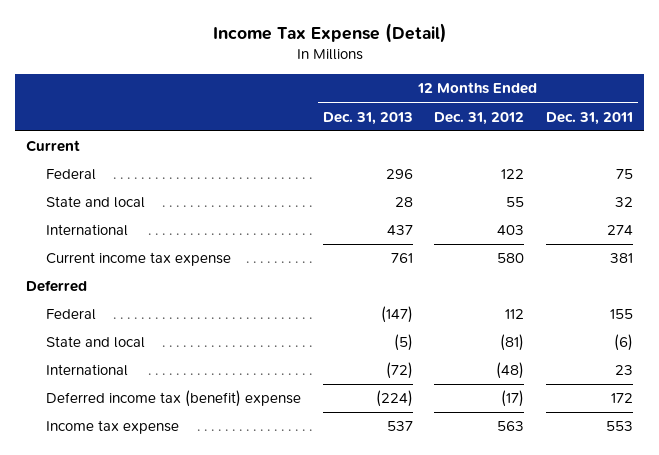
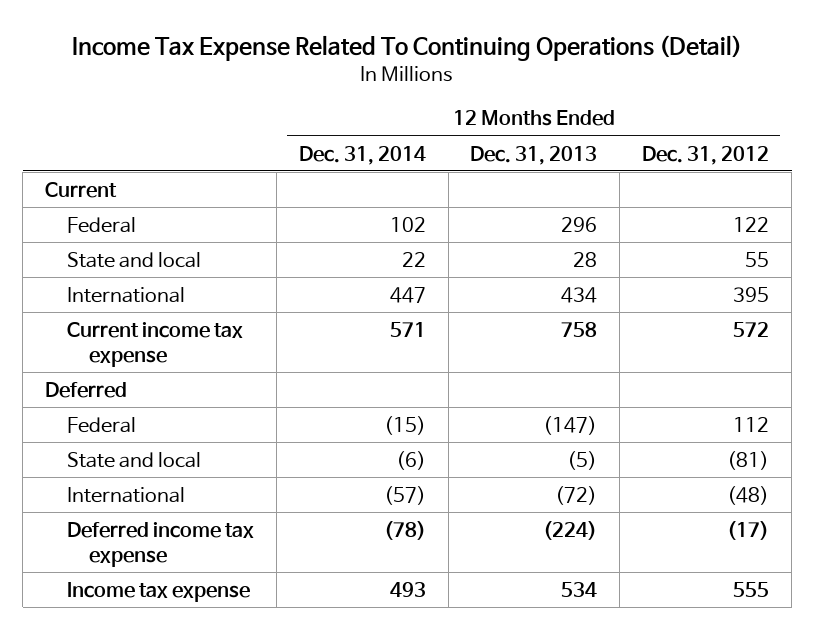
- Income Tax Expense (Detail)
+ Income Tax Expense Related To Continuing Operations (Detail)
- | 12 Months Ended Dec. 31, 2013 | 12 Months Ended Dec. 31, 2012 | 12 Months Ended Dec. 31, 2011
+ | 12 Months Ended Dec. 31, 2014 | 12 Months Ended Dec. 31, 2013 | 12 Months Ended Dec. 31, 2012
- International | 437 | 403 | 274
- Current income tax expense | 761 | 580 | 381
+ International | 447 | 434 | 395
+ Current income tax expense | 571 | 758 | 572
- Deferred income tax (benefit) expense | (224) | (17) | 172
- Income tax expense | 537 | 563 | 553
+ Deferred income tax expense | (78) | (224) | (17)
+ Income tax expense | 493 | 534 | 555

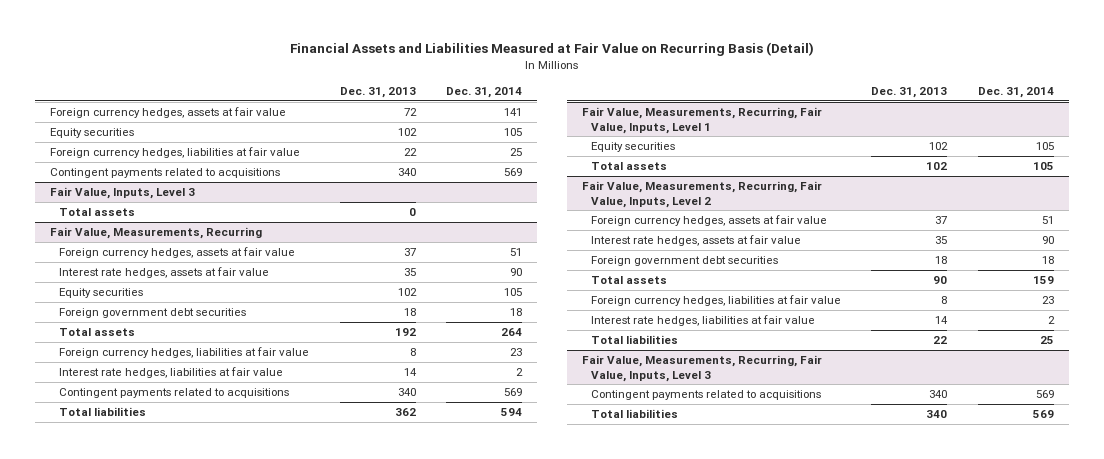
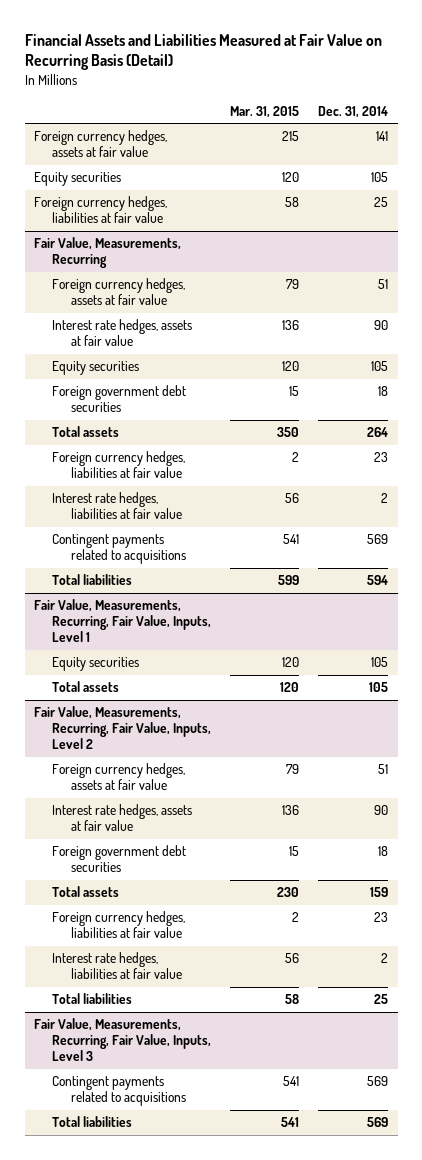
- | Dec. 31, 2013 | Dec. 31, 2014
+ | Mar. 31, 2015 | Dec. 31, 2014
- Contingent payments related to acquisitions | 340 | 569
- Fair Value, Inputs, Level 3
- Total assets | 0 |

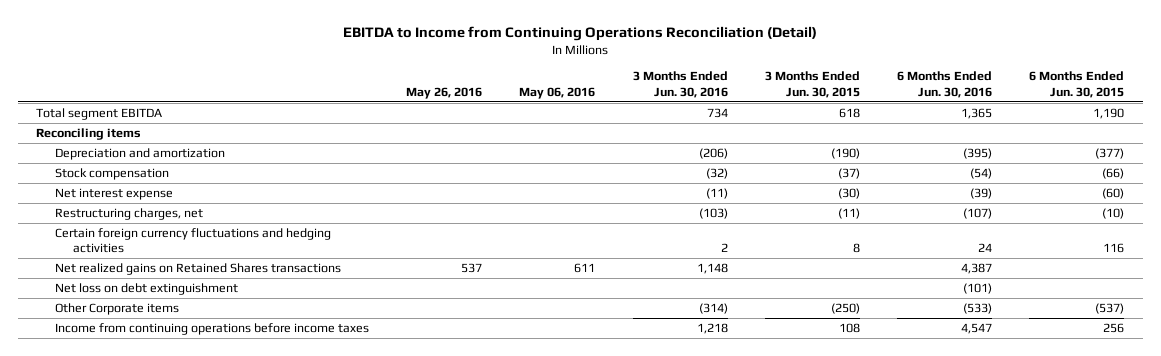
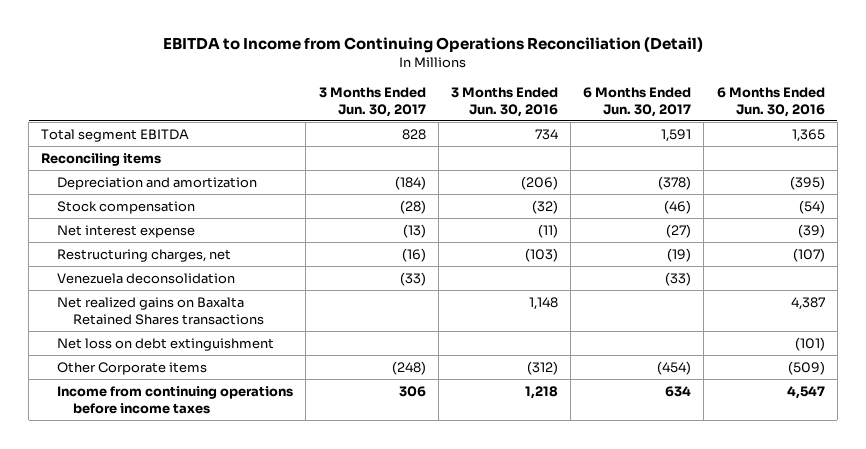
- | May 26, 2016 | May 06, 2016 | 3 Months Ended Jun. 30, 2016 | 3 Months Ended Jun. 30, 2015 | 6 Months Ended Jun. 30, 2016 | 6 Months Ended Jun. 30, 2015
+ | 3 Months Ended Jun. 30, 2017 | 3 Months Ended Jun. 30, 2016 | 6 Months Ended Jun. 30, 2017 | 6 Months Ended Jun. 30, 2016
- Certain foreign currency fluctuations and hedging activities | | | 2 | 8 | 24 | 116
- Net realized gains on Retained Shares transactions | 537 | 611 | 1,148 | | 4,387 |
+ Venezuela deconsolidation | (33) | | (33) |
+ Net realized gains on Baxalta Retained Shares transactions | | 1,148 | | 4,387
- Other Corporate items | | | (314) | (250) | (533) | (537)
+ Other Corporate items | (248) | (312) | (454) | (509)

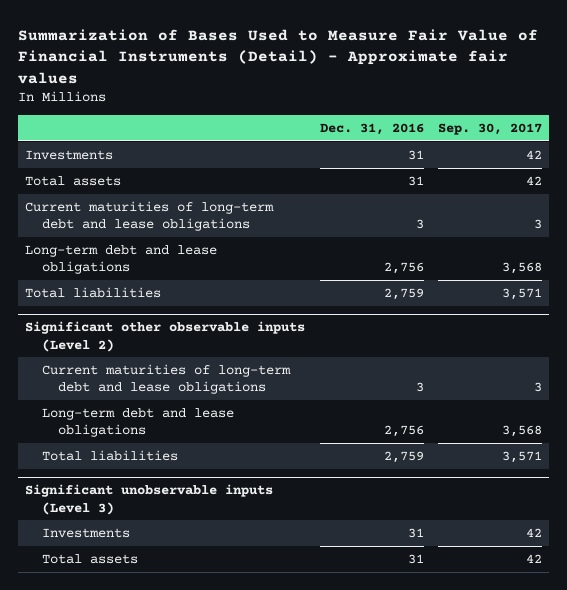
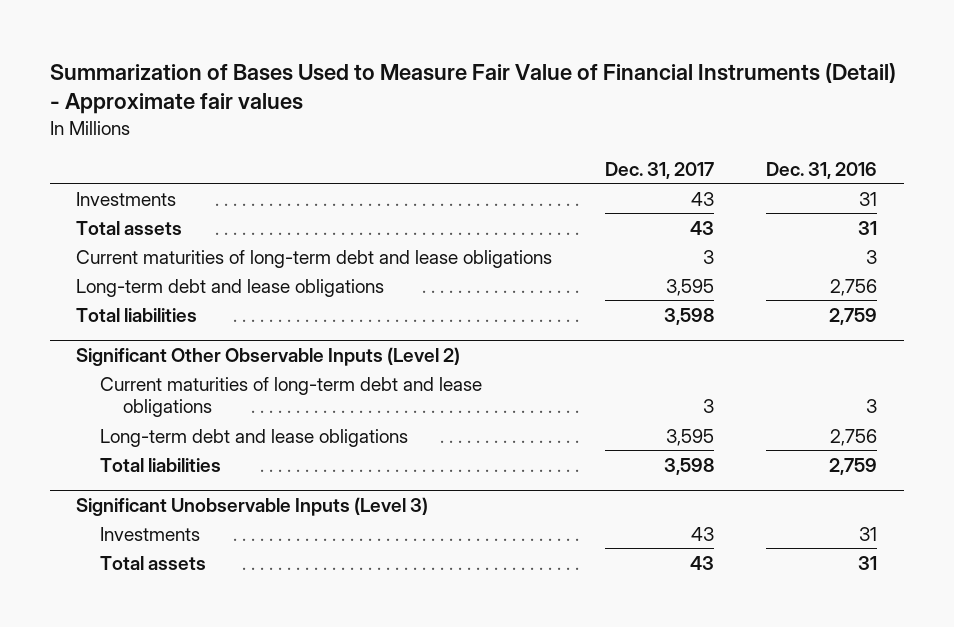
- | Dec. 31, 2016 | Sep. 30, 2017
+ | Dec. 31, 2017 | Dec. 31, 2016
- Significant other observable inputs (Level 2)
+ Significant Other Observable Inputs (Level 2)
- Significant unobservable inputs (Level 3)
+ Significant Unobservable Inputs (Level 3)

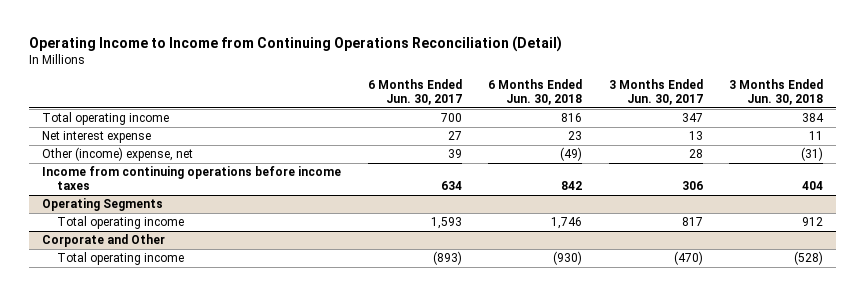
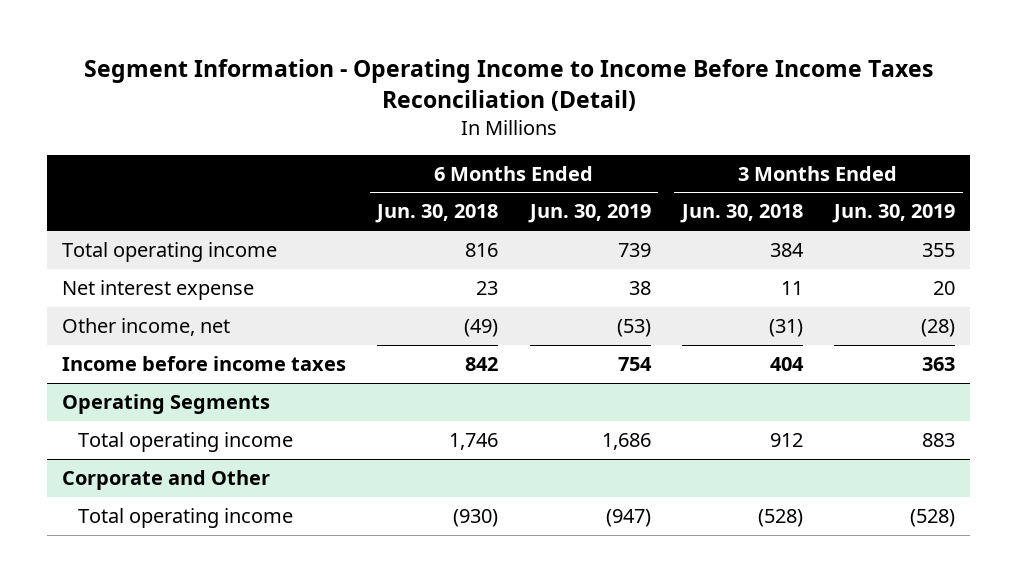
- Operating Income to Income from Continuing Operations Reconciliation (Detail)
+ Segment Information - Operating Income to Income Before Income Taxes Reconciliation (Detail)
- | 6 Months Ended Jun. 30, 2017 | 6 Months Ended Jun. 30, 2018 | 3 Months Ended Jun. 30, 2017 | 3 Months Ended Jun. 30, 2018
+ | 6 Months Ended Jun. 30, 2018 | 6 Months Ended Jun. 30, 2019 | 3 Months Ended Jun. 30, 2018 | 3 Months Ended Jun. 30, 2019
- Other (income) expense, net | 39 | (49) | 28 | (31)
- Income from continuing operations before income taxes | 634 | 842 | 306 | 404
+ Other income, net | (49) | (53) | (31) | (28)
+ Income before income taxes | 842 | 754 | 404 | 363

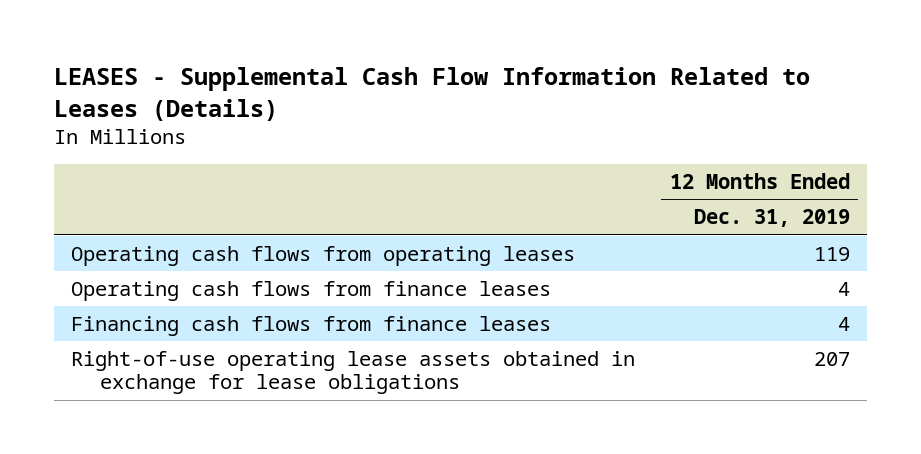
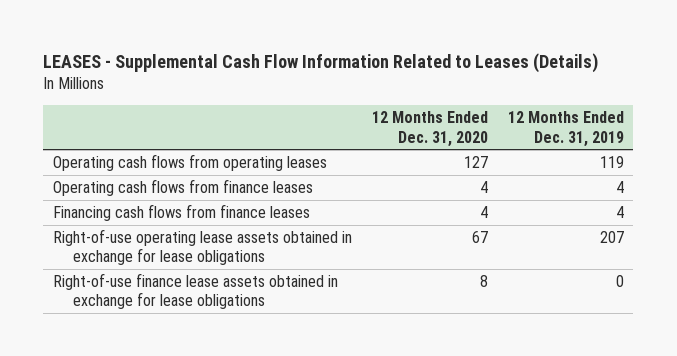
- | 12 Months Ended Dec. 31, 2019
+ | 12 Months Ended Dec. 31, 2020 | 12 Months Ended Dec. 31, 2019
+ Right-of-use finance lease assets obtained in exchange for lease obligations | 8 | 0

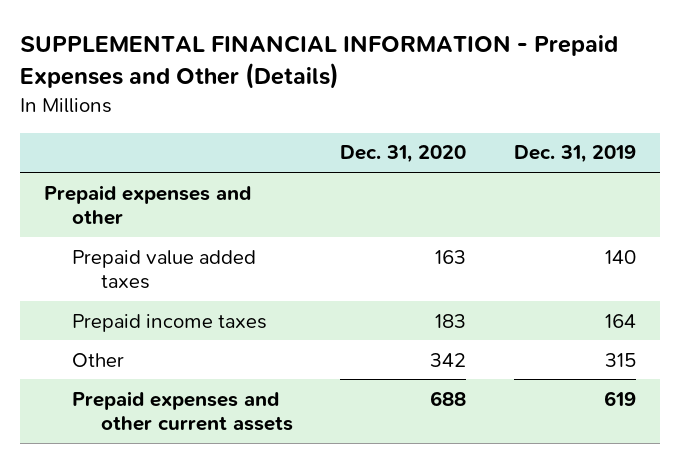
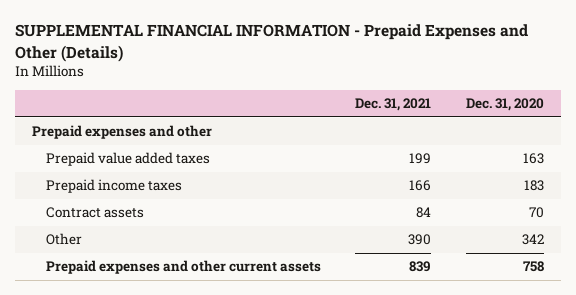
- | Dec. 31, 2020 | Dec. 31, 2019
+ | Dec. 31, 2021 | Dec. 31, 2020
+ Contract assets | 84 | 70
- Prepaid expenses and other current assets | 688 | 619
+ Prepaid expenses and other current assets | 839 | 758

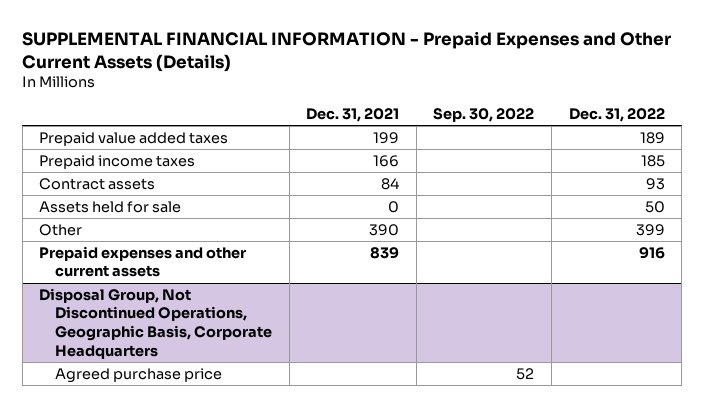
- SUPPLEMENTAL FINANCIAL INFORMATION - Prepaid Expenses and Other (Details)
+ SUPPLEMENTAL FINANCIAL INFORMATION - Prepaid Expenses and Other Current Assets (Details)
- | Dec. 31, 2021 | Dec. 31, 2020
+ | Dec. 31, 2021 | Sep. 30, 2022 | Dec. 31, 2022
- Prepaid expenses and other
+ Assets held for sale | 0 | | 50
+ Disposal Group, Not Discontinued Operations, Geographic Basis, Corporate Headquarters
+ Agreed purchase price | | 52 |

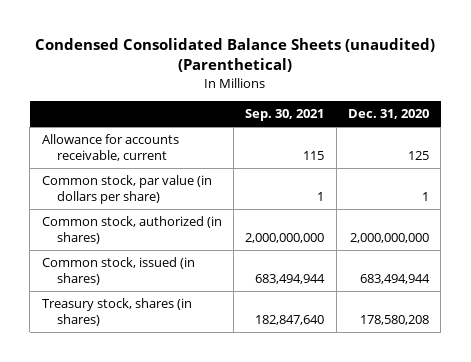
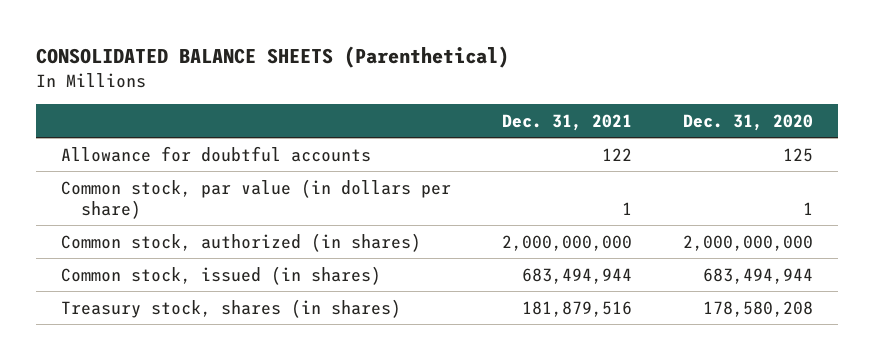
- Condensed Consolidated Balance Sheets (unaudited) (Parenthetical)
+ CONSOLIDATED BALANCE SHEETS (Parenthetical)
- | Sep. 30, 2021 | Dec. 31, 2020
+ | Dec. 31, 2021 | Dec. 31, 2020
- Allowance for accounts receivable, current | 115 | 125
+ Allowance for doubtful accounts | 122 | 125

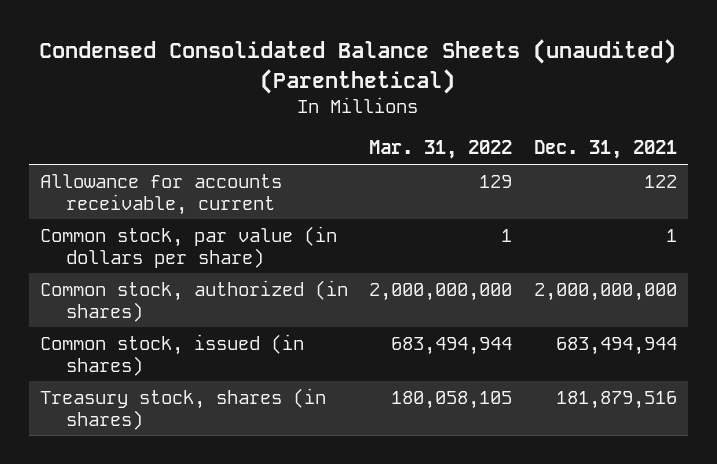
- CONSOLIDATED BALANCE SHEETS (Parenthetical)
+ Condensed Consolidated Balance Sheets (unaudited) (Parenthetical)
- | Dec. 31, 2021 | Dec. 31, 2020
+ | Mar. 31, 2022 | Dec. 31, 2021
- Allowance for doubtful accounts | 122 | 125
+ Allowance for accounts receivable, current | 129 | 122

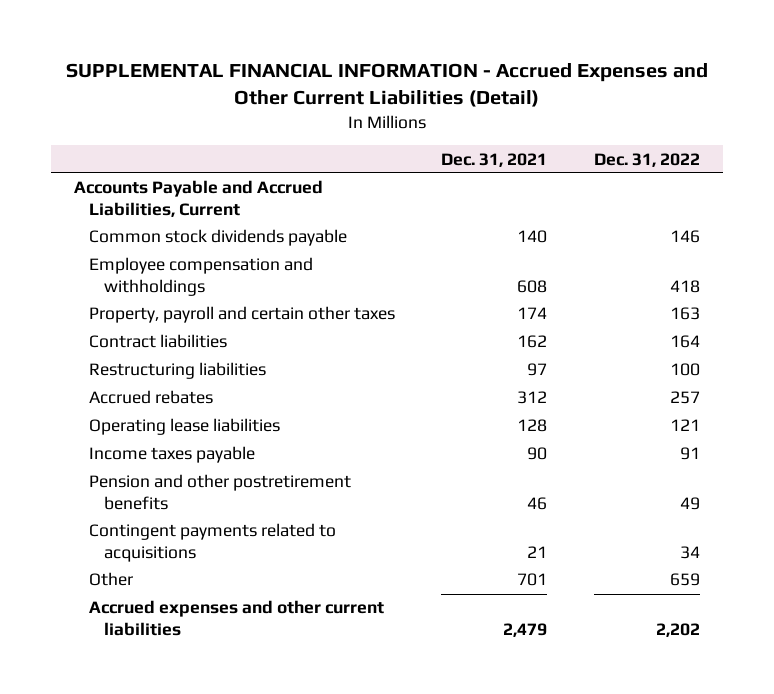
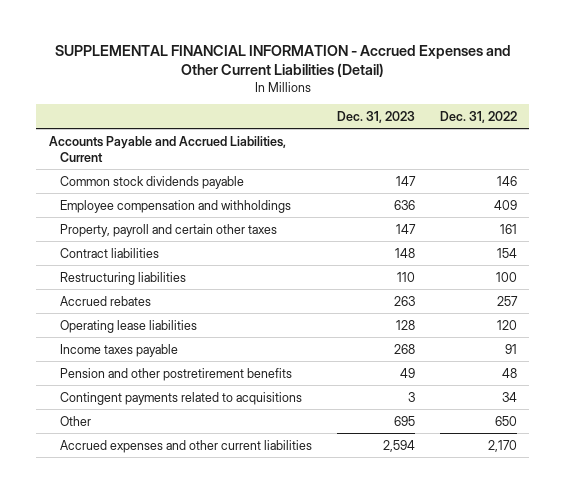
- | Dec. 31, 2021 | Dec. 31, 2022
+ | Dec. 31, 2023 | Dec. 31, 2022
- Employee compensation and withholdings | 608 | 418
- Property, payroll and certain other taxes | 174 | 163
- Contract liabilities | 162 | 164
+ Employee compensation and withholdings | 636 | 409
+ Property, payroll and certain other taxes | 147 | 161
+ Contract liabilities | 148 | 154
- Operating lease liabilities | 128 | 121
+ Operating lease liabilities | 128 | 120
- Pension and other postretirement benefits | 46 | 49
+ Pension and other postretirement benefits | 49 | 48
- Other | 701 | 659
- Accrued expenses and other current liabilities | 2,479 | 2,202
+ Other | 695 | 650
+ Accrued expenses and other current liabilities | 2,594 | 2,170

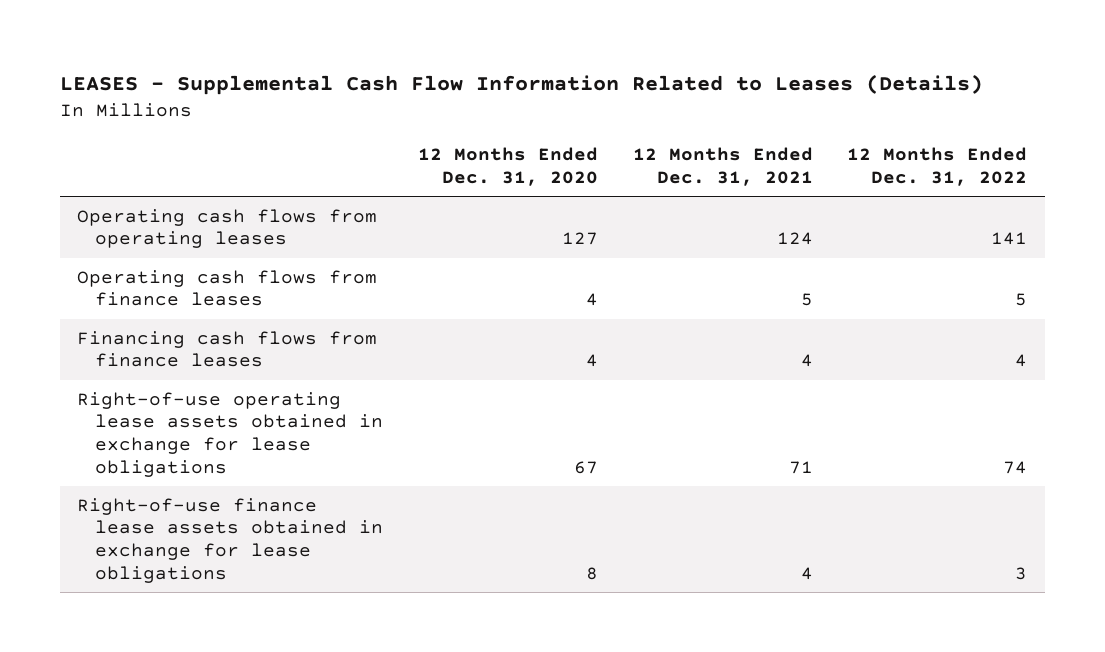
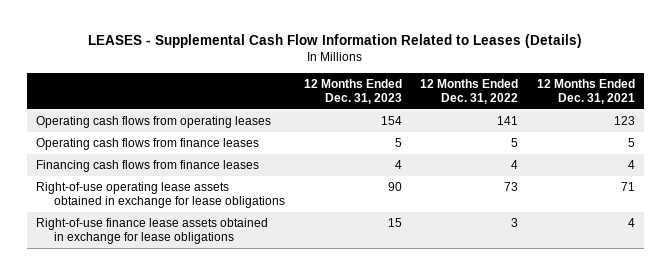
- | 12 Months Ended Dec. 31, 2020 | 12 Months Ended Dec. 31, 2021 | 12 Months Ended Dec. 31, 2022
+ | 12 Months Ended Dec. 31, 2023 | 12 Months Ended Dec. 31, 2022 | 12 Months Ended Dec. 31, 2021
- Operating cash flows from operating leases | 127 | 124 | 141
+ Operating cash flows from operating leases | 154 | 141 | 123
- Right-of-use operating lease assets obtained in exchange for lease obligations | 67 | 71 | 74
+ Right-of-use operating lease assets obtained in exchange for lease obligations | 90 | 73 | 71

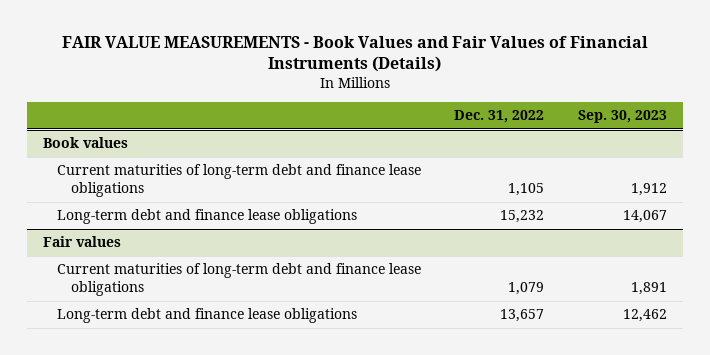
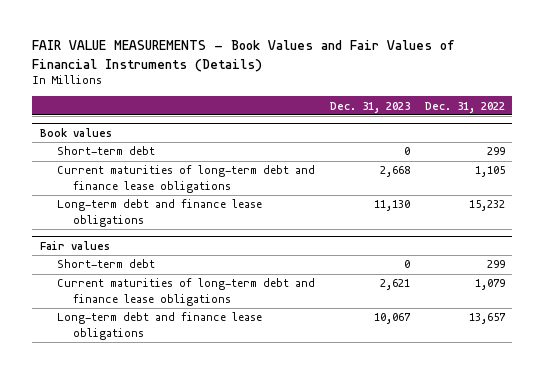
- | Dec. 31, 2022 | Sep. 30, 2023
+ | Dec. 31, 2023 | Dec. 31, 2022
@ Book values
+ Short-term debt | 0 | 299
@ Fair values
+ Short-term debt | 0 | 299

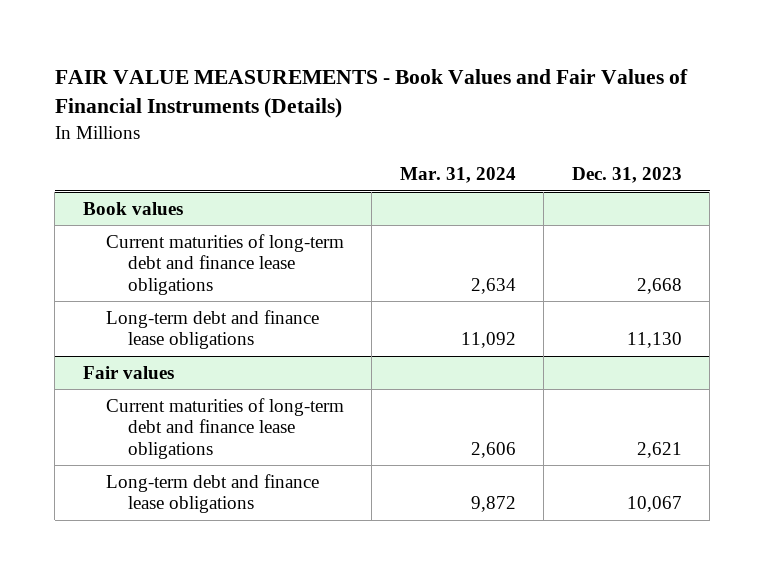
- | Dec. 31, 2023 | Dec. 31, 2022
+ | Mar. 31, 2024 | Dec. 31, 2023
@ Book values
- Short-term debt | 0 | 299
@ Fair values
- Short-term debt | 0 | 299

